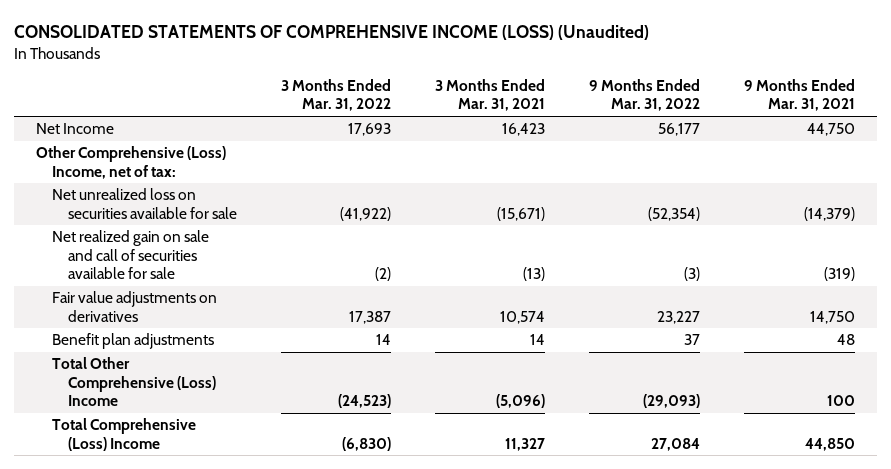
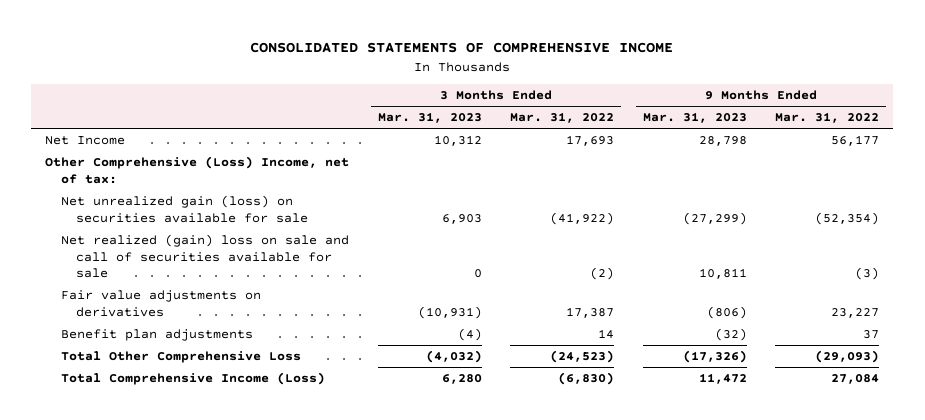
- CONSOLIDATED STATEMENTS OF COMPREHENSIVE INCOME (LOSS) (Unaudited)
+ CONSOLIDATED STATEMENTS OF COMPREHENSIVE INCOME
- | 3 Months Ended Mar. 31, 2022 | 3 Months Ended Mar. 31, 2021 | 9 Months Ended Mar. 31, 2022 | 9 Months Ended Mar. 31, 2021
+ | 3 Months Ended Mar. 31, 2023 | 3 Months Ended Mar. 31, 2022 | 9 Months Ended Mar. 31, 2023 | 9 Months Ended Mar. 31, 2022
- Net unrealized loss on securities available for sale | (41,922) | (15,671) | (52,354) | (14,379)
- Net realized gain on sale and call of securities available for sale | (2) | (13) | (3) | (319)
+ Net unrealized gain (loss) on securities available for sale | 6,903 | (41,922) | (27,299) | (52,354)
+ Net realized (gain) loss on sale and call of securities available for sale | 0 | (2) | 10,811 | (3)
- Total Other Comprehensive (Loss) Income | (24,523) | (5,096) | (29,093) | 100
- Total Comprehensive (Loss) Income | (6,830) | 11,327 | 27,084 | 44,850
+ Total Other Comprehensive Loss | (4,032) | (24,523) | (17,326) | (29,093)
+ Total Comprehensive Income (Loss) | 6,280 | (6,830) | 11,472 | 27,084

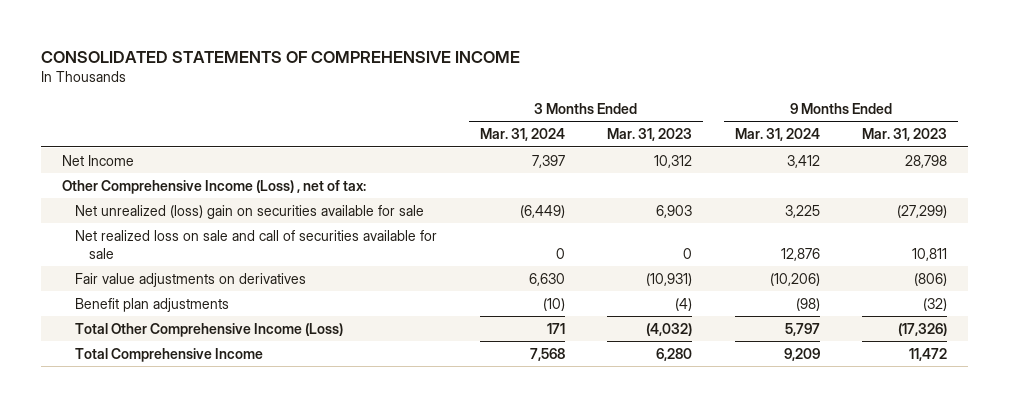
- | 3 Months Ended Mar. 31, 2023 | 3 Months Ended Mar. 31, 2022 | 9 Months Ended Mar. 31, 2023 | 9 Months Ended Mar. 31, 2022
+ | 3 Months Ended Mar. 31, 2024 | 3 Months Ended Mar. 31, 2023 | 9 Months Ended Mar. 31, 2024 | 9 Months Ended Mar. 31, 2023
- Other Comprehensive (Loss) Income, net of tax:
- Net unrealized gain (loss) on securities available for sale | 6,903 | (41,922) | (27,299) | (52,354)
- Net realized (gain) loss on sale and call of securities available for sale | 0 | (2) | 10,811 | (3)
+ Other Comprehensive Income (Loss) , net of tax:
+ Net unrealized (loss) gain on securities available for sale | (6,449) | 6,903 | 3,225 | (27,299)
+ Net realized loss on sale and call of securities available for sale | 0 | 0 | 12,876 | 10,811
- Total Other Comprehensive Loss | (4,032) | (24,523) | (17,326) | (29,093)
- Total Comprehensive Income (Loss) | 6,280 | (6,830) | 11,472 | 27,084
+ Total Other Comprehensive Income (Loss) | 171 | (4,032) | 5,797 | (17,326)
+ Total Comprehensive Income | 7,568 | 6,280 | 9,209 | 11,472

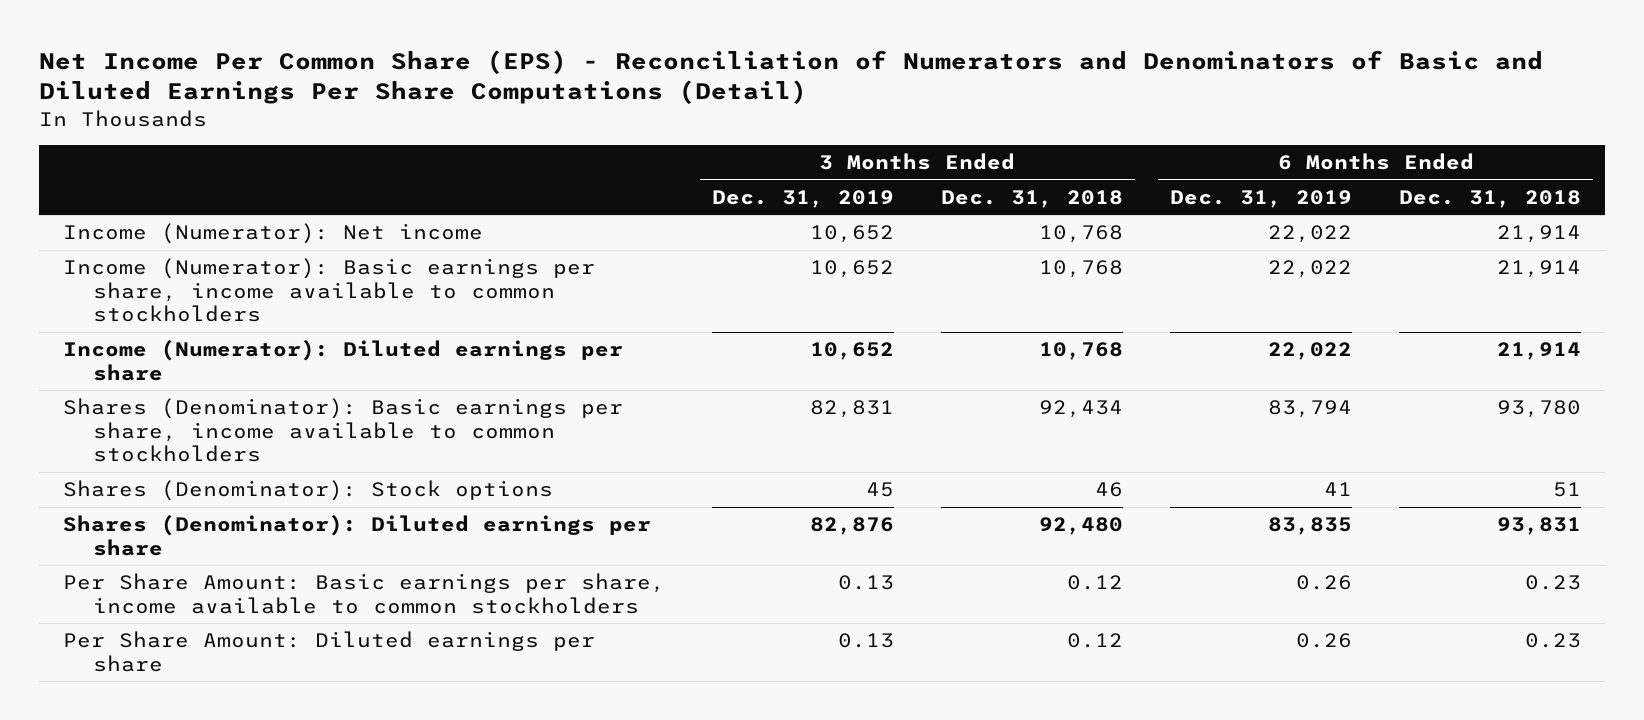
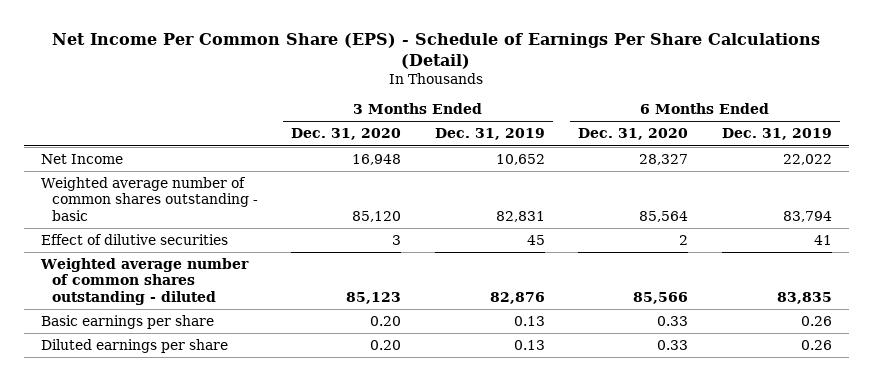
- Net Income Per Common Share (EPS) - Reconciliation of Numerators and Denominators of Basic and Diluted Earnings Per Share Computations (Detail)
+ Net Income Per Common Share (EPS) - Schedule of Earnings Per Share Calculations (Detail)
- | 3 Months Ended Dec. 31, 2019 | 3 Months Ended Dec. 31, 2018 | 6 Months Ended Dec. 31, 2019 | 6 Months Ended Dec. 31, 2018
+ | 3 Months Ended Dec. 31, 2020 | 3 Months Ended Dec. 31, 2019 | 6 Months Ended Dec. 31, 2020 | 6 Months Ended Dec. 31, 2019
- Income (Numerator): Net income | 10,652 | 10,768 | 22,022 | 21,914
- Income (Numerator): Basic earnings per share, income available to common stockholders | 10,652 | 10,768 | 22,022 | 21,914
- Income (Numerator): Diluted earnings per share | 10,652 | 10,768 | 22,022 | 21,914
- Shares (Denominator): Basic earnings per share, income available to common stockholders | 82,831 | 92,434 | 83,794 | 93,780
- Shares (Denominator): Stock options | 45 | 46 | 41 | 51
- Shares (Denominator): Diluted earnings per share | 82,876 | 92,480 | 83,835 | 93,831
- Per Share Amount: Basic earnings per share, income available to common stockholders | 0.13 | 0.12 | 0.26 | 0.23
- Per Share Amount: Diluted earnings per share | 0.13 | 0.12 | 0.26 | 0.23
+ Net Income | 16,948 | 10,652 | 28,327 | 22,022
+ Weighted average number of common shares outstanding - basic | 85,120 | 82,831 | 85,564 | 83,794
+ Effect of dilutive securities | 3 | 45 | 2 | 41
+ Weighted average number of common shares outstanding - diluted | 85,123 | 82,876 | 85,566 | 83,835
+ Basic earnings per share | 0.20 | 0.13 | 0.33 | 0.26
+ Diluted earnings per share | 0.20 | 0.13 | 0.33 | 0.26

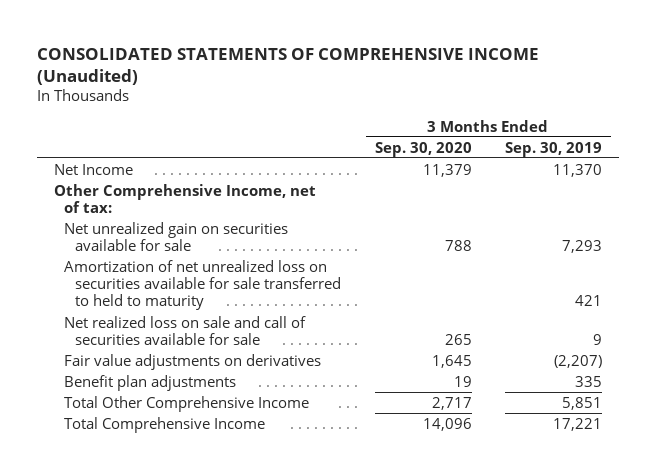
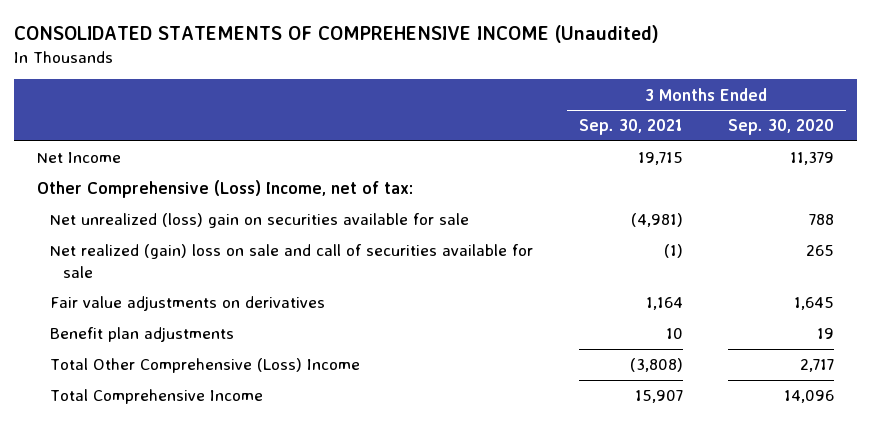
- | 3 Months Ended Sep. 30, 2020 | 3 Months Ended Sep. 30, 2019
+ | 3 Months Ended Sep. 30, 2021 | 3 Months Ended Sep. 30, 2020
- Other Comprehensive Income, net of tax:
- Net unrealized gain on securities available for sale | 788 | 7,293
- Amortization of net unrealized loss on securities available for sale transferred to held to maturity | | 421
- Net realized loss on sale and call of securities available for sale | 265 | 9
+ Other Comprehensive (Loss) Income, net of tax:
+ Net unrealized (loss) gain on securities available for sale | (4,981) | 788
+ Net realized (gain) loss on sale and call of securities available for sale | (1) | 265
- Total Other Comprehensive Income | 2,717 | 5,851
+ Total Other Comprehensive (Loss) Income | (3,808) | 2,717

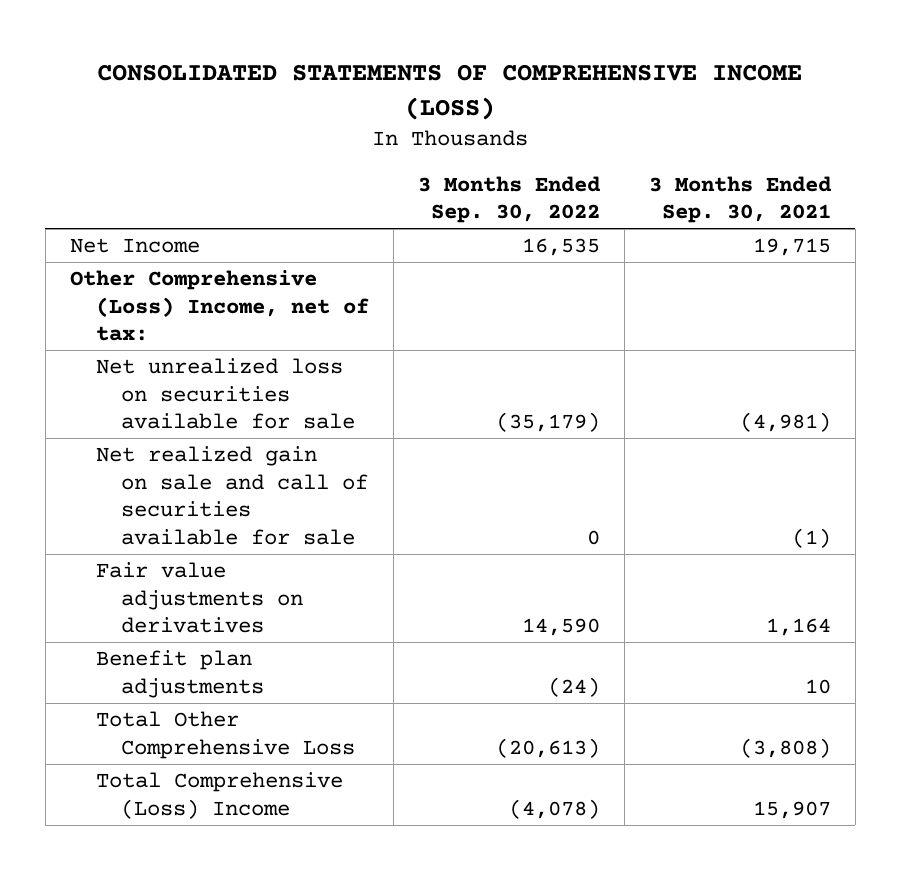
- CONSOLIDATED STATEMENTS OF COMPREHENSIVE INCOME (Unaudited)
+ CONSOLIDATED STATEMENTS OF COMPREHENSIVE INCOME (LOSS)
- | 3 Months Ended Sep. 30, 2021 | 3 Months Ended Sep. 30, 2020
+ | 3 Months Ended Sep. 30, 2022 | 3 Months Ended Sep. 30, 2021
- Net unrealized (loss) gain on securities available for sale | (4,981) | 788
- Net realized (gain) loss on sale and call of securities available for sale | (1) | 265
+ Net unrealized loss on securities available for sale | (35,179) | (4,981)
+ Net realized gain on sale and call of securities available for sale | 0 | (1)
- Total Other Comprehensive (Loss) Income | (3,808) | 2,717
- Total Comprehensive Income | 15,907 | 14,096
+ Total Other Comprehensive Loss | (20,613) | (3,808)
+ Total Comprehensive (Loss) Income | (4,078) | 15,907

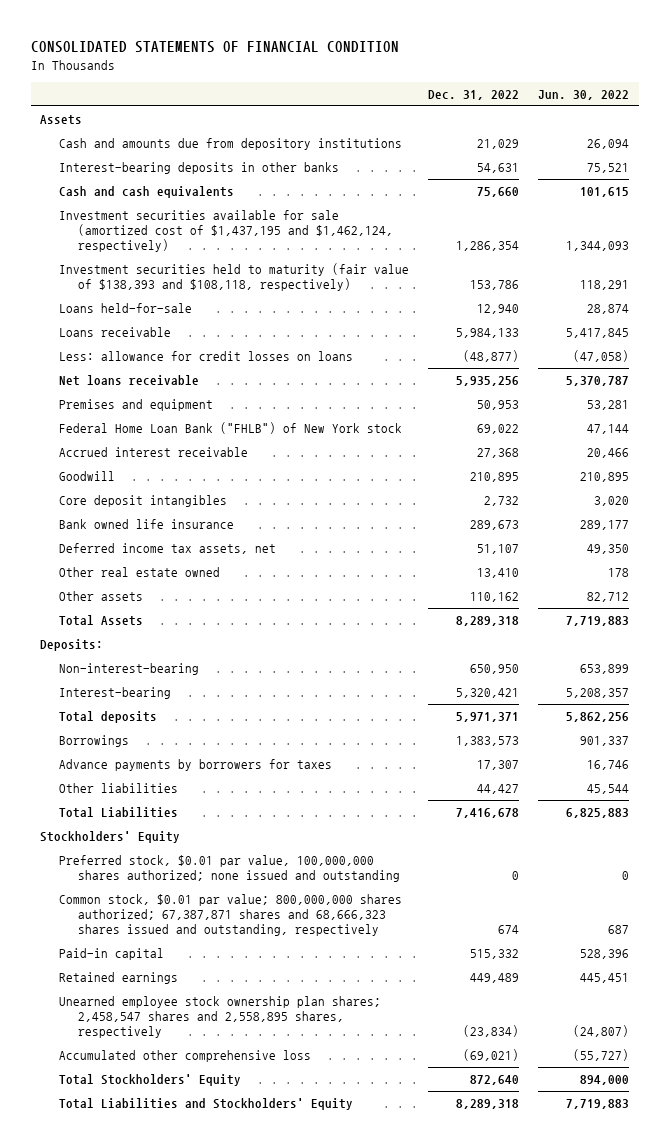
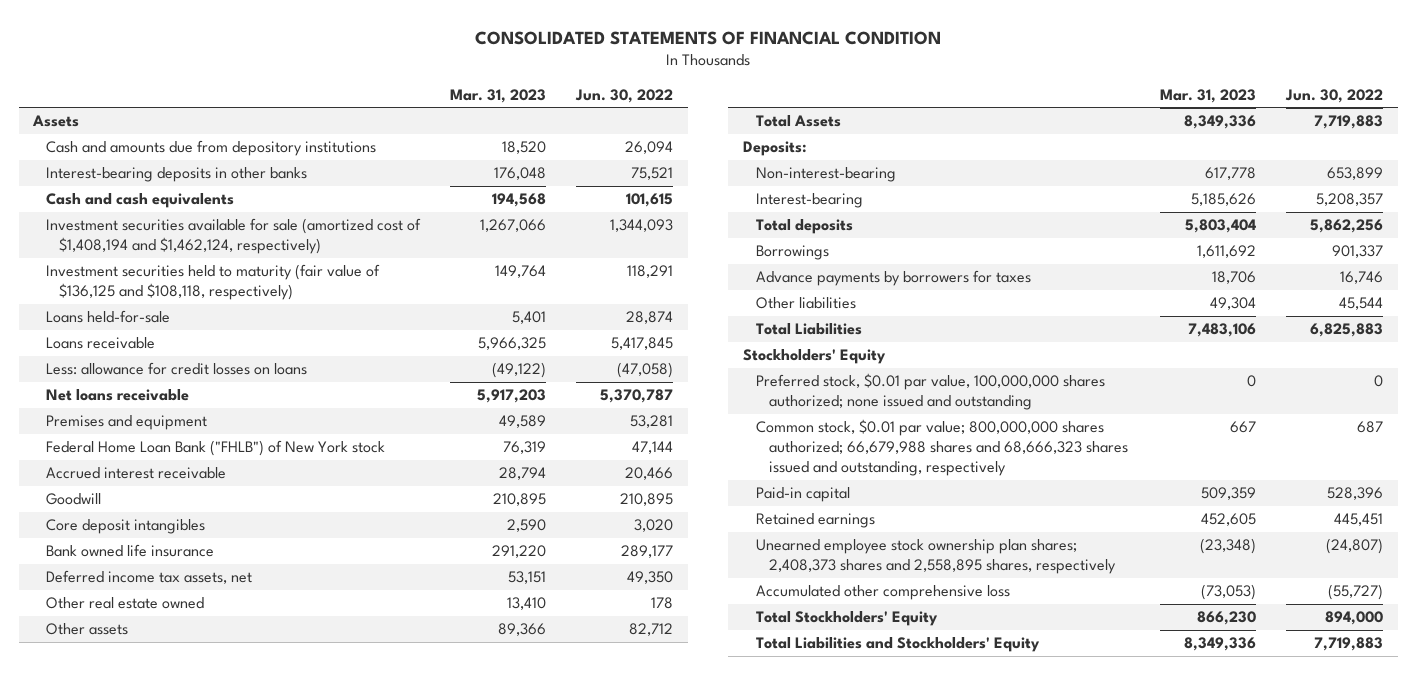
- | Dec. 31, 2022 | Jun. 30, 2022
+ | Mar. 31, 2023 | Jun. 30, 2022
- Investment securities available for sale (amortized cost of $1,437,195 and $1,462,124, respectively) | 1,286,354 | 1,344,093
- Investment securities held to maturity (fair value of $138,393 and $108,118, respectively) | 153,786 | 118,291
+ Investment securities available for sale (amortized cost of $1,408,194 and $1,462,124, respectively) | 1,267,066 | 1,344,093
+ Investment securities held to maturity (fair value of $136,125 and $108,118, respectively) | 149,764 | 118,291
- Common stock, $0.01 par value; 800,000,000 shares authorized; 67,387,871 shares and 68,666,323 shares issued and outstanding, respectively | 674 | 687
+ Common stock, $0.01 par value; 800,000,000 shares authorized; 66,679,988 shares and 68,666,323 shares issued and outstanding, respectively | 667 | 687
- Unearned employee stock ownership plan shares; 2,458,547 shares and 2,558,895 shares, respectively | (23,834) | (24,807)
+ Unearned employee stock ownership plan shares; 2,408,373 shares and 2,558,895 shares, respectively | (23,348) | (24,807)

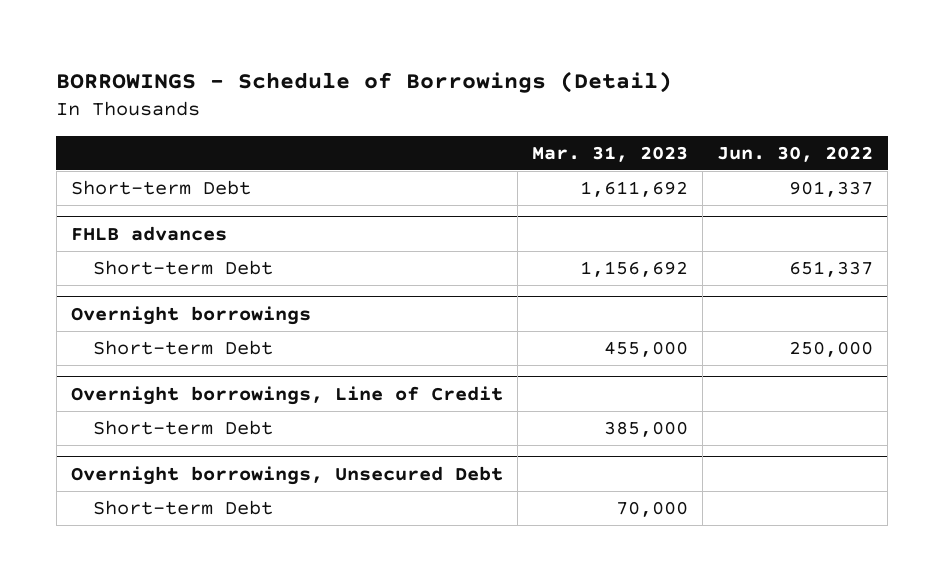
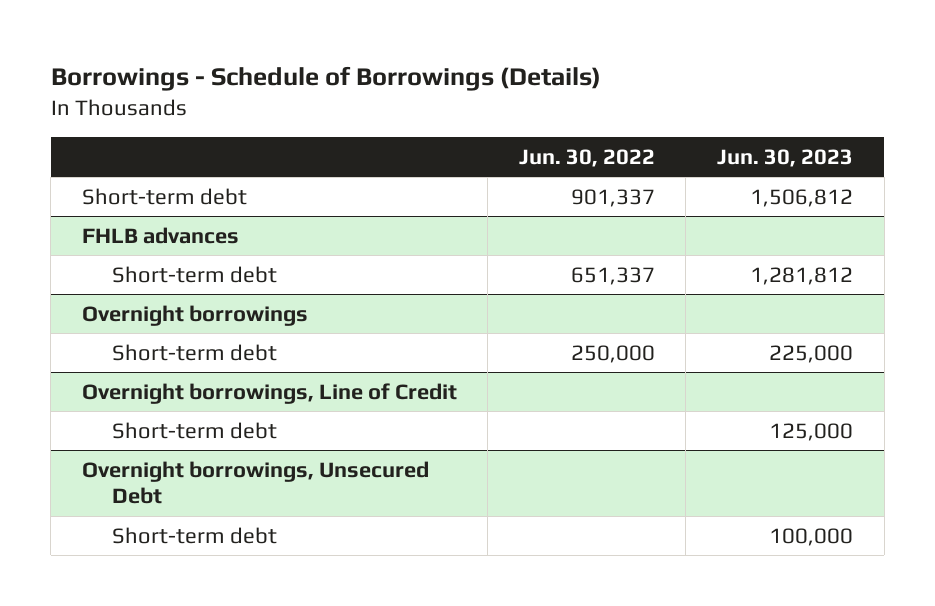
- BORROWINGS - Schedule of Borrowings (Detail)
+ Borrowings - Schedule of Borrowings (Details)
- | Mar. 31, 2023 | Jun. 30, 2022
+ | Jun. 30, 2022 | Jun. 30, 2023
- Short-term Debt | 1,611,692 | 901,337
+ Short-term debt | 901,337 | 1,506,812
@ FHLB advances
- Short-term Debt | 1,156,692 | 651,337
+ Short-term debt | 651,337 | 1,281,812
@ Overnight borrowings
- Short-term Debt | 455,000 | 250,000
+ Short-term debt | 250,000 | 225,000
@ Overnight borrowings, Line of Credit
- Short-term Debt | 385,000 |
+ Short-term debt | | 125,000
@ Overnight borrowings, Unsecured Debt
- Short-term Debt | 70,000 |
+ Short-term debt | | 100,000

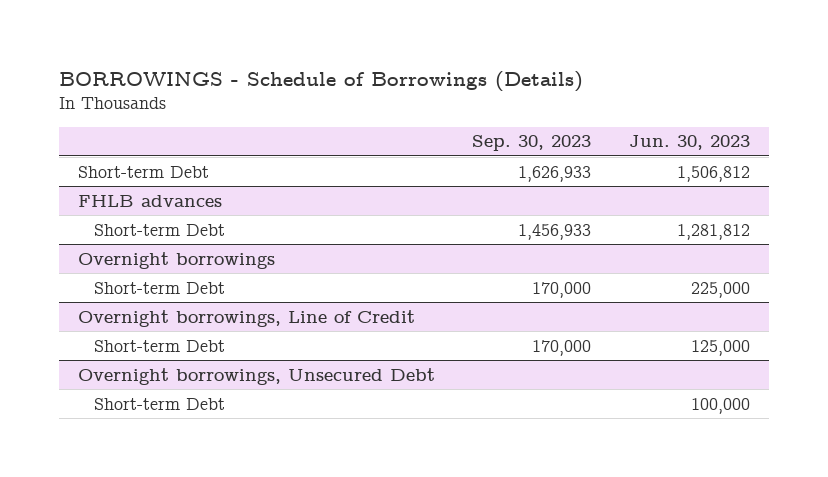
- Borrowings - Schedule of Borrowings (Details)
+ BORROWINGS - Schedule of Borrowings (Details)
- | Jun. 30, 2022 | Jun. 30, 2023
+ | Sep. 30, 2023 | Jun. 30, 2023
- Short-term debt | 901,337 | 1,506,812
+ Short-term Debt | 1,626,933 | 1,506,812
@ FHLB advances
- Short-term debt | 651,337 | 1,281,812
+ Short-term Debt | 1,456,933 | 1,281,812
@ Overnight borrowings
- Short-term debt | 250,000 | 225,000
+ Short-term Debt | 170,000 | 225,000
@ Overnight borrowings, Line of Credit
- Short-term debt | | 125,000
+ Short-term Debt | 170,000 | 125,000
@ Overnight borrowings, Unsecured Debt
- Short-term debt | | 100,000
+ Short-term Debt | | 100,000

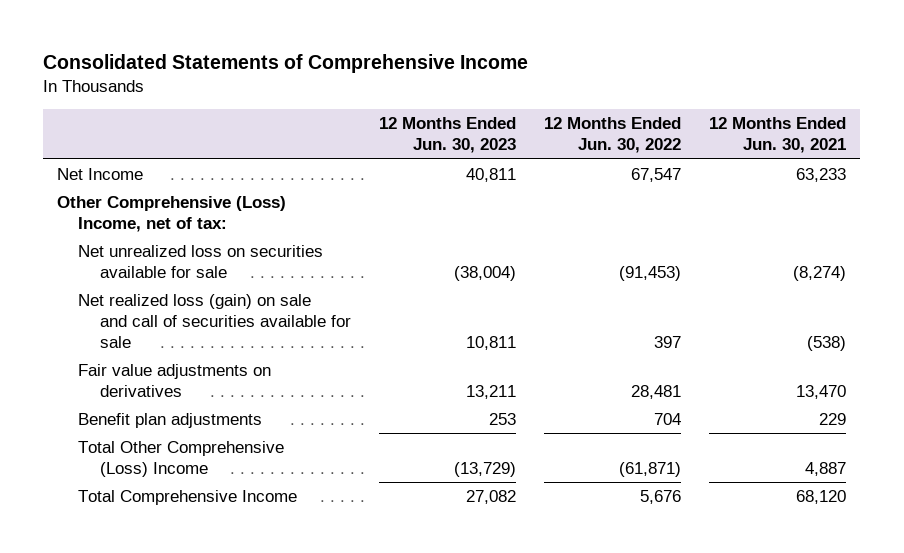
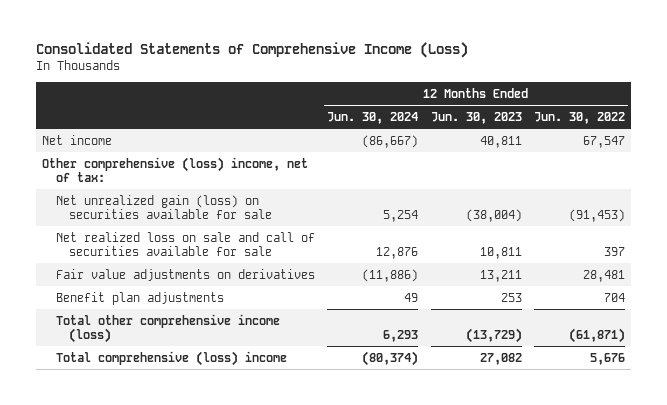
- Consolidated Statements of Comprehensive Income
+ Consolidated Statements of Comprehensive Income (Loss)
- | 12 Months Ended Jun. 30, 2023 | 12 Months Ended Jun. 30, 2022 | 12 Months Ended Jun. 30, 2021
+ | 12 Months Ended Jun. 30, 2024 | 12 Months Ended Jun. 30, 2023 | 12 Months Ended Jun. 30, 2022
- Net Income | 40,811 | 67,547 | 63,233
- Other Comprehensive (Loss) Income, net of tax:
- Net unrealized loss on securities available for sale | (38,004) | (91,453) | (8,274)
- Net realized loss (gain) on sale and call of securities available for sale | 10,811 | 397 | (538)
+ Net income | (86,667) | 40,811 | 67,547
+ Other comprehensive (loss) income, net of tax:
+ Net unrealized gain (loss) on securities available for sale | 5,254 | (38,004) | (91,453)
+ Net realized loss on sale and call of securities available for sale | 12,876 | 10,811 | 397
- Total Other Comprehensive (Loss) Income | (13,729) | (61,871) | 4,887
- Total Comprehensive Income | 27,082 | 5,676 | 68,120
+ Total other comprehensive income (loss) | 6,293 | (13,729) | (61,871)
+ Total comprehensive (loss) income | (80,374) | 27,082 | 5,676

